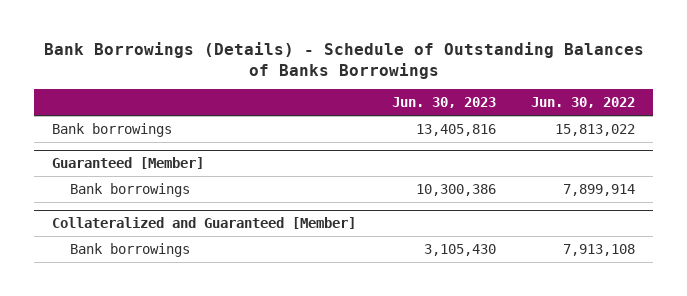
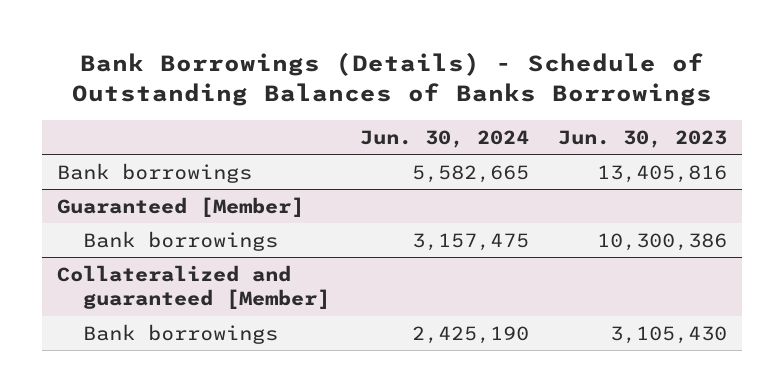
- | Jun. 30, 2023 | Jun. 30, 2022
+ | Jun. 30, 2024 | Jun. 30, 2023
- Collateralized and Guaranteed [Member]
+ Collateralized and guaranteed [Member]

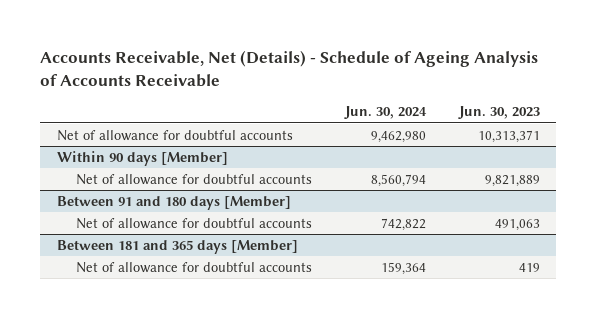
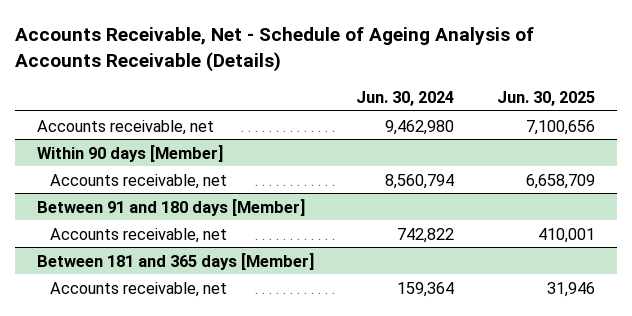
- Accounts Receivable, Net (Details) - Schedule of Ageing Analysis of Accounts Receivable
+ Accounts Receivable, Net - Schedule of Ageing Analysis of Accounts Receivable (Details)
- | Jun. 30, 2024 | Jun. 30, 2023
+ | Jun. 30, 2024 | Jun. 30, 2025
- Net of allowance for doubtful accounts | 9,462,980 | 10,313,371
+ Accounts receivable, net | 9,462,980 | 7,100,656
@ Within 90 days [Member]
- Net of allowance for doubtful accounts | 8,560,794 | 9,821,889
+ Accounts receivable, net | 8,560,794 | 6,658,709
@ Between 91 and 180 days [Member]
- Net of allowance for doubtful accounts | 742,822 | 491,063
+ Accounts receivable, net | 742,822 | 410,001
@ Between 181 and 365 days [Member]
- Net of allowance for doubtful accounts | 159,364 | 419
+ Accounts receivable, net | 159,364 | 31,946

